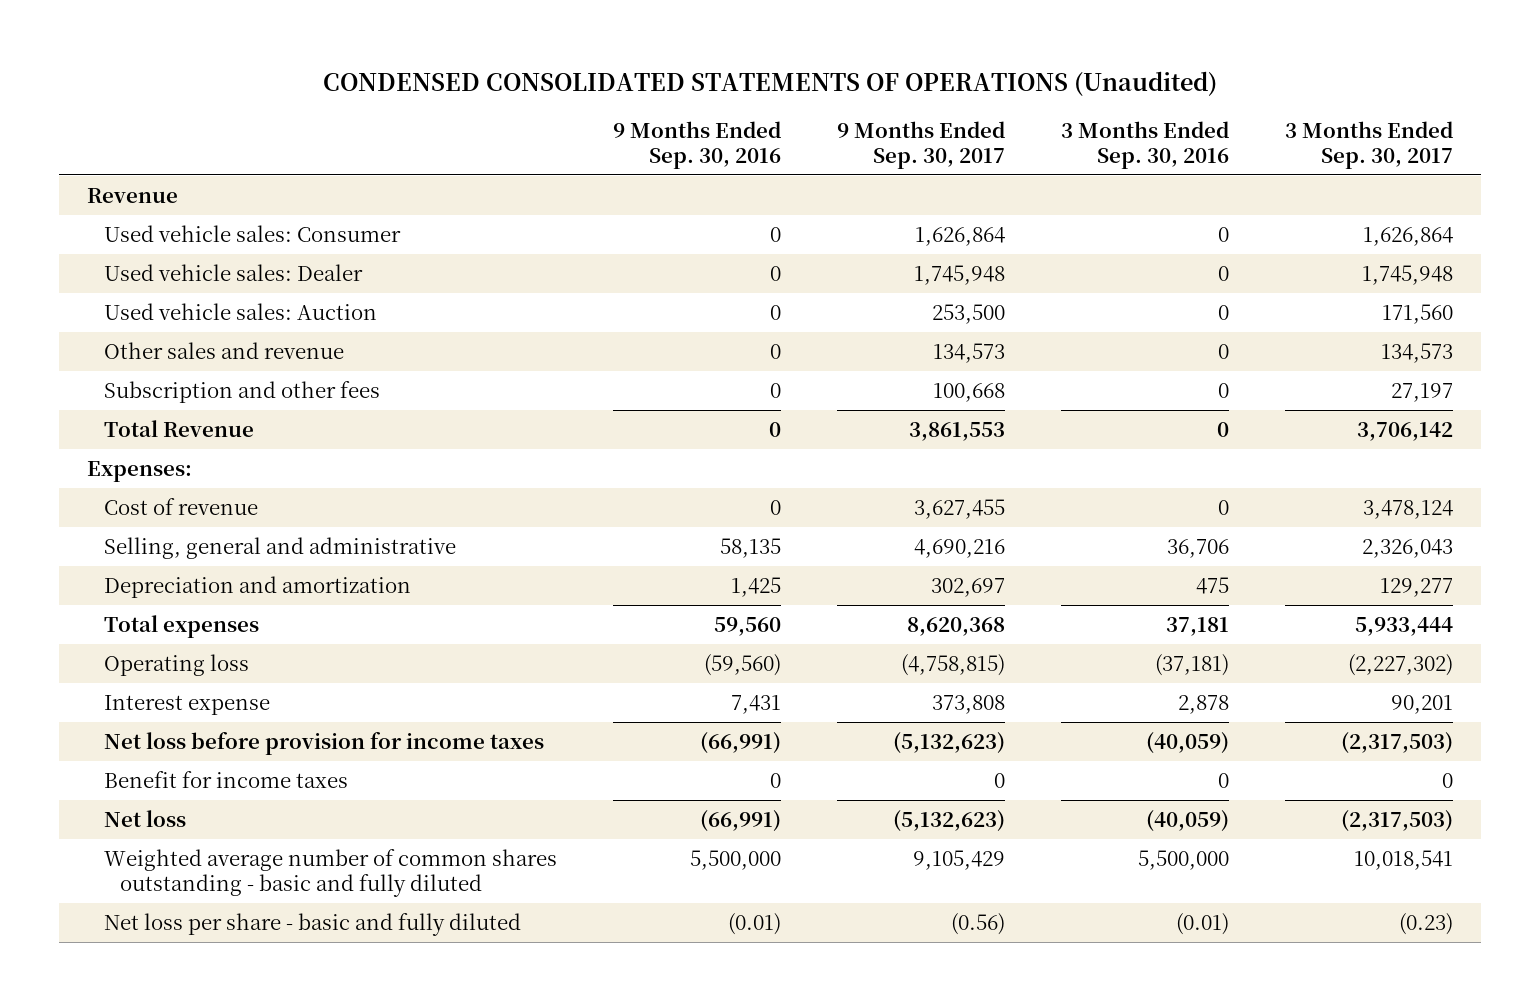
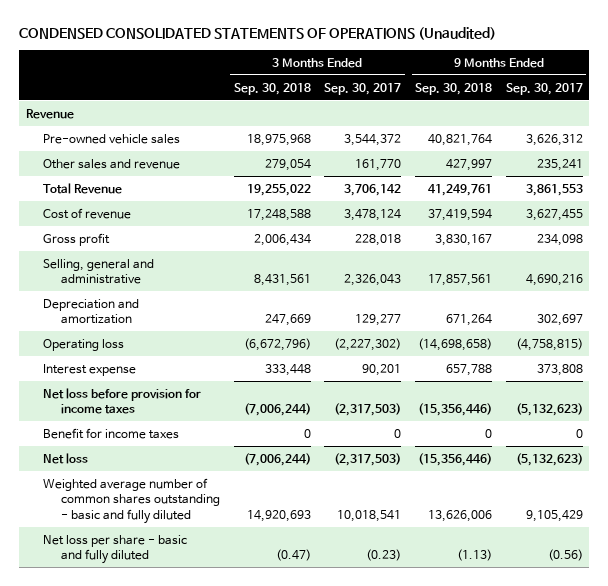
- | 9 Months Ended Sep. 30, 2016 | 9 Months Ended Sep. 30, 2017 | 3 Months Ended Sep. 30, 2016 | 3 Months Ended Sep. 30, 2017
+ | 3 Months Ended Sep. 30, 2018 | 3 Months Ended Sep. 30, 2017 | 9 Months Ended Sep. 30, 2018 | 9 Months Ended Sep. 30, 2017
- Used vehicle sales: Consumer | 0 | 1,626,864 | 0 | 1,626,864
- Used vehicle sales: Dealer | 0 | 1,745,948 | 0 | 1,745,948
- Used vehicle sales: Auction | 0 | 253,500 | 0 | 171,560
- Other sales and revenue | 0 | 134,573 | 0 | 134,573
- Subscription and other fees | 0 | 100,668 | 0 | 27,197
+ Pre-owned vehicle sales | 18,975,968 | 3,544,372 | 40,821,764 | 3,626,312
+ Other sales and revenue | 279,054 | 161,770 | 427,997 | 235,241
- Expenses:
+ Gross profit | 2,006,434 | 228,018 | 3,830,167 | 234,098
- Total expenses | 59,560 | 8,620,368 | 37,181 | 5,933,444

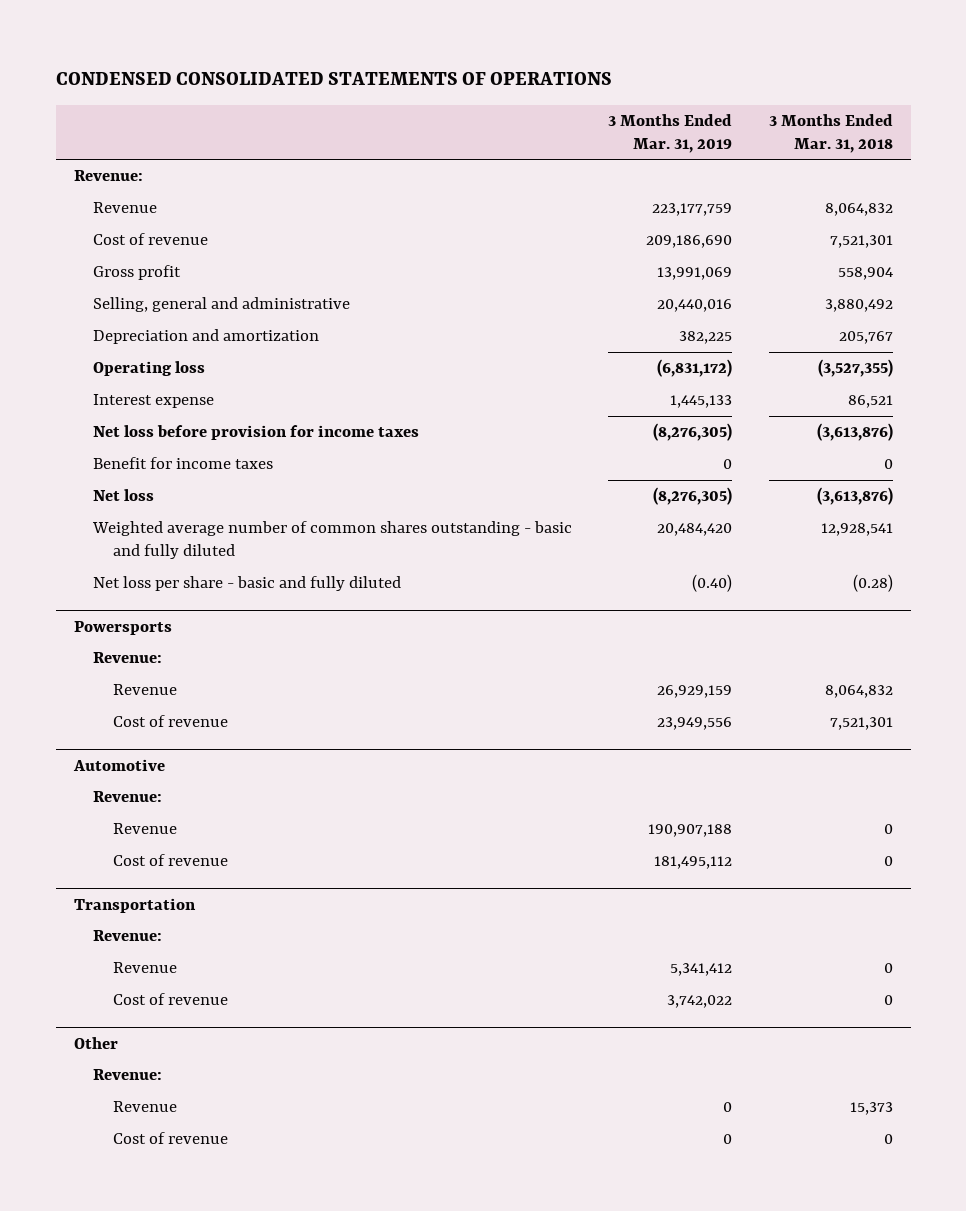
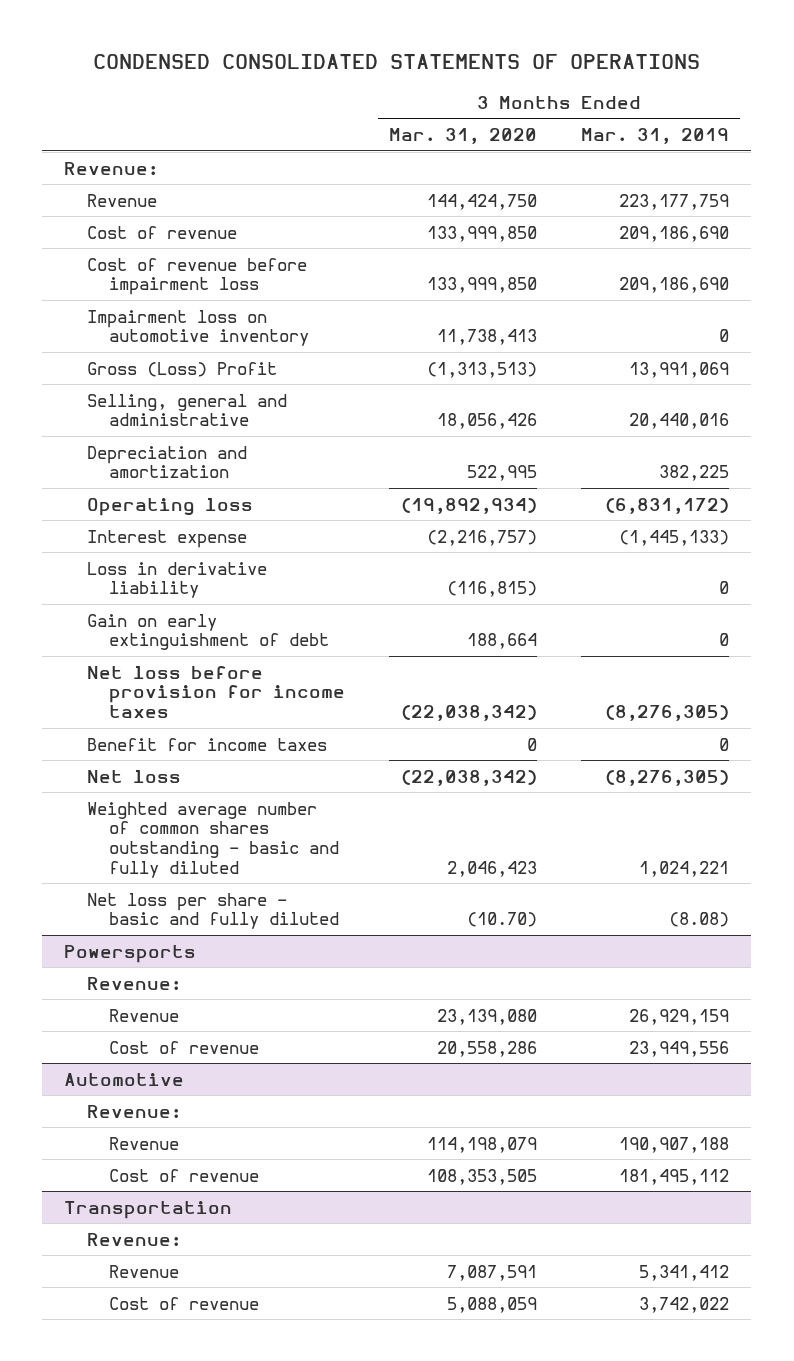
- | 3 Months Ended Mar. 31, 2019 | 3 Months Ended Mar. 31, 2018
+ | 3 Months Ended Mar. 31, 2020 | 3 Months Ended Mar. 31, 2019
- Gross profit | 13,991,069 | 558,904
+ Cost of revenue before impairment loss | 133,999,850 | 209,186,690
+ Impairment loss on automotive inventory | 11,738,413 | 0
+ Gross (Loss) Profit | (1,313,513) | 13,991,069
- Interest expense | 1,445,133 | 86,521
+ Interest expense | (2,216,757) | (1,445,133)
+ Loss in derivative liability | (116,815) | 0
+ Gain on early extinguishment of debt | 188,664 | 0
- Weighted average number of common shares outstanding - basic and fully diluted | 20,484,420 | 12,928,541
- Net loss per share - basic and fully diluted | (0.40) | (0.28)
+ Weighted average number of common shares outstanding - basic and fully diluted | 2,046,423 | 1,024,221
+ Net loss per share - basic and fully diluted | (10.70) | (8.08)
- Other
- Revenue:
- Revenue | 0 | 15,373
- Cost of revenue | 0 | 0

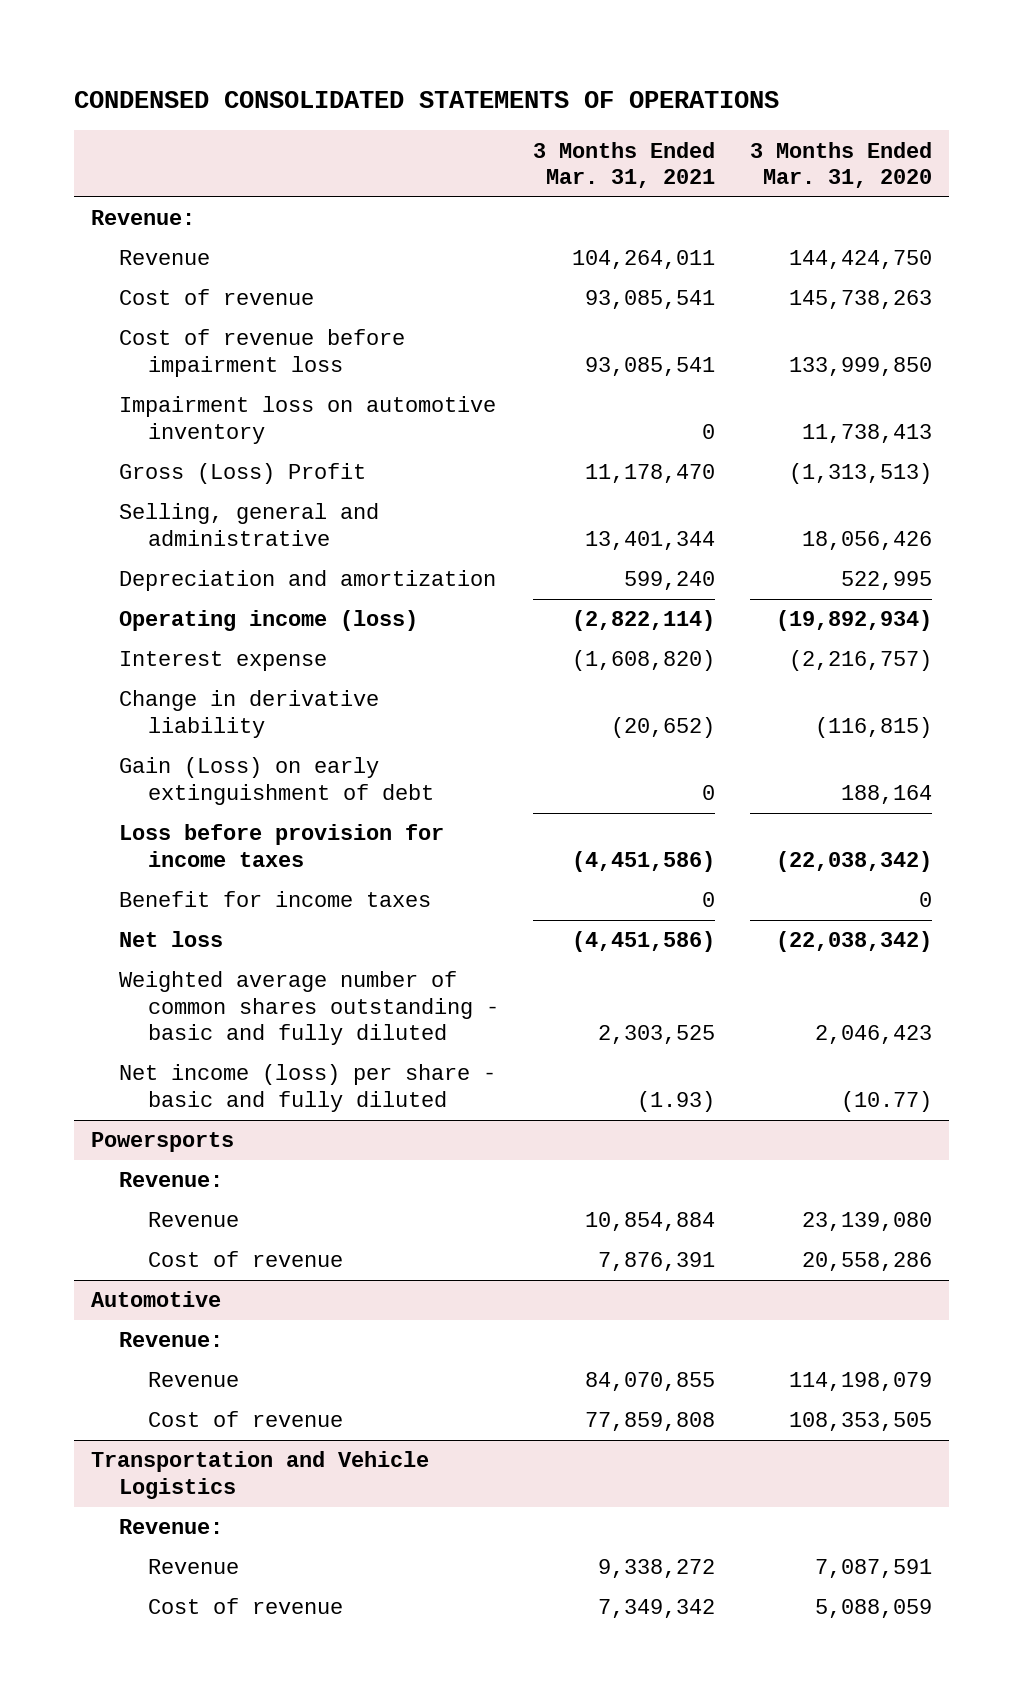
- | 3 Months Ended Mar. 31, 2020 | 3 Months Ended Mar. 31, 2019
+ | 3 Months Ended Mar. 31, 2021 | 3 Months Ended Mar. 31, 2020
- Cost of revenue | 133,999,850 | 209,186,690
+ Cost of revenue | 93,085,541 | 145,738,263
- Operating loss | (19,892,934) | (6,831,172)
+ Operating income (loss) | (2,822,114) | (19,892,934)
- Loss in derivative liability | (116,815) | 0
- Gain on early extinguishment of debt | 188,664 | 0
- Net loss before provision for income taxes | (22,038,342) | (8,276,305)
+ Change in derivative liability | (20,652) | (116,815)
+ Gain (Loss) on early extinguishment of debt | 0 | 188,164
+ Loss before provision for income taxes | (4,451,586) | (22,038,342)
- Net loss per share - basic and fully diluted | (10.70) | (8.08)
+ Net income (loss) per share - basic and fully diluted | (1.93) | (10.77)
- Transportation
+ Transportation and Vehicle Logistics

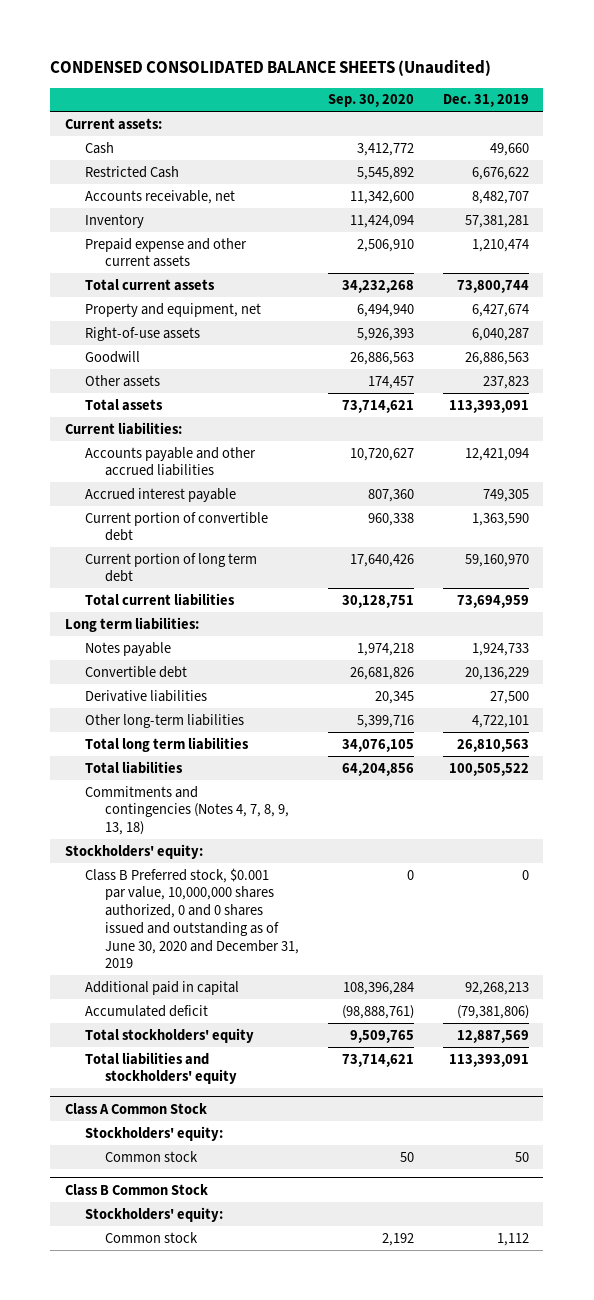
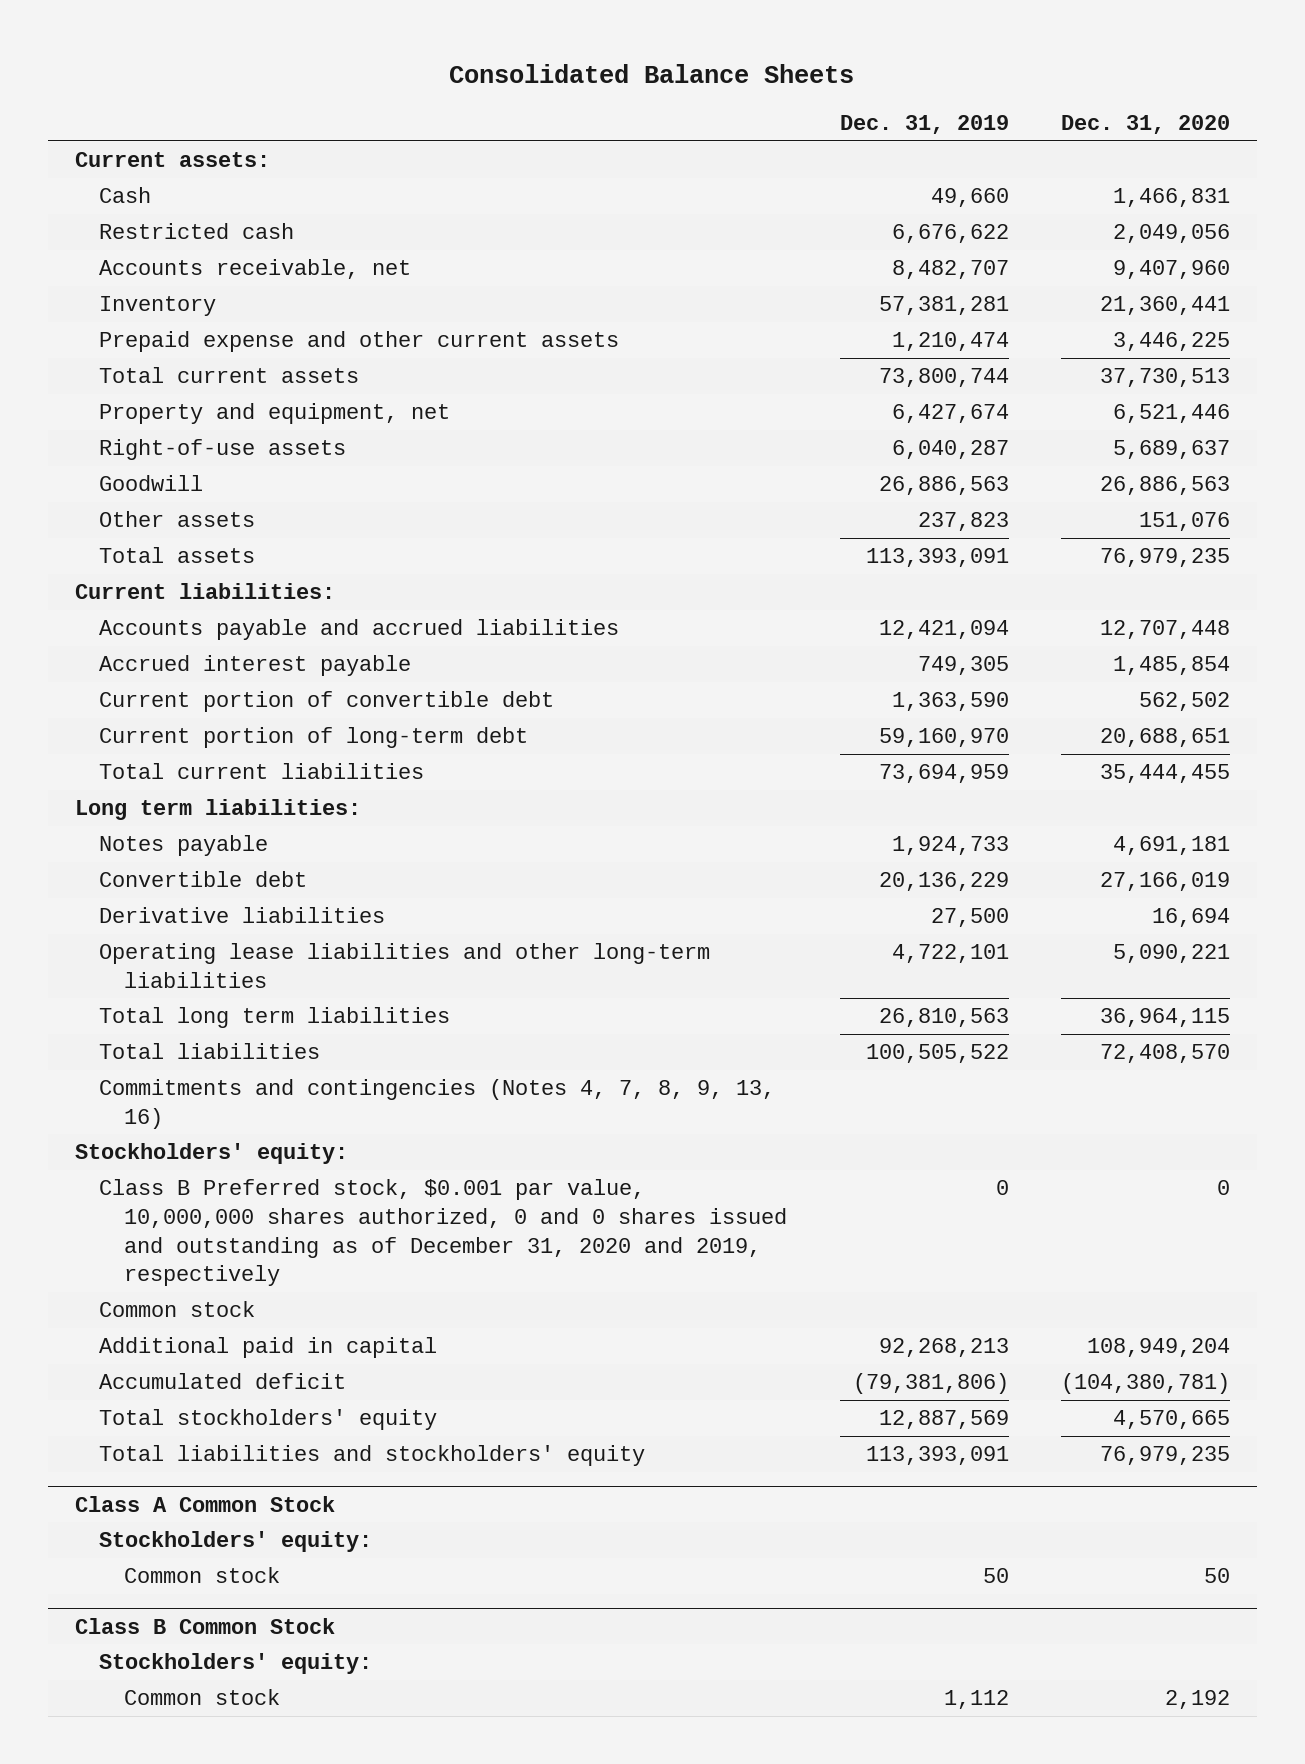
- CONDENSED CONSOLIDATED BALANCE SHEETS (Unaudited)
+ Consolidated Balance Sheets
- | Sep. 30, 2020 | Dec. 31, 2019
+ | Dec. 31, 2019 | Dec. 31, 2020
- Restricted Cash | 5,545,892 | 6,676,622
+ Restricted cash | 6,676,622 | 2,049,056
- Accounts payable and other accrued liabilities | 10,720,627 | 12,421,094
+ Accounts payable and accrued liabilities | 12,421,094 | 12,707,448
- Current portion of long term debt | 17,640,426 | 59,160,970
+ Current portion of long-term debt | 59,160,970 | 20,688,651
- Other long-term liabilities | 5,399,716 | 4,722,101
+ Operating lease liabilities and other long-term liabilities | 4,722,101 | 5,090,221
- Commitments and contingencies (Notes 4, 7, 8, 9, 13, 18)
+ Commitments and contingencies (Notes 4, 7, 8, 9, 13, 16)
- Class B Preferred stock, $0.001 par value, 10,000,000 shares authorized, 0 and 0 shares issued and outstanding as of June 30, 2020 and December 31, 2019 | 0 | 0
+ Class B Preferred stock, $0.001 par value, 10,000,000 shares authorized, 0 and 0 shares issued and outstanding as of December 31, 2020 and 2019, respectively | 0 | 0
+ Common stock

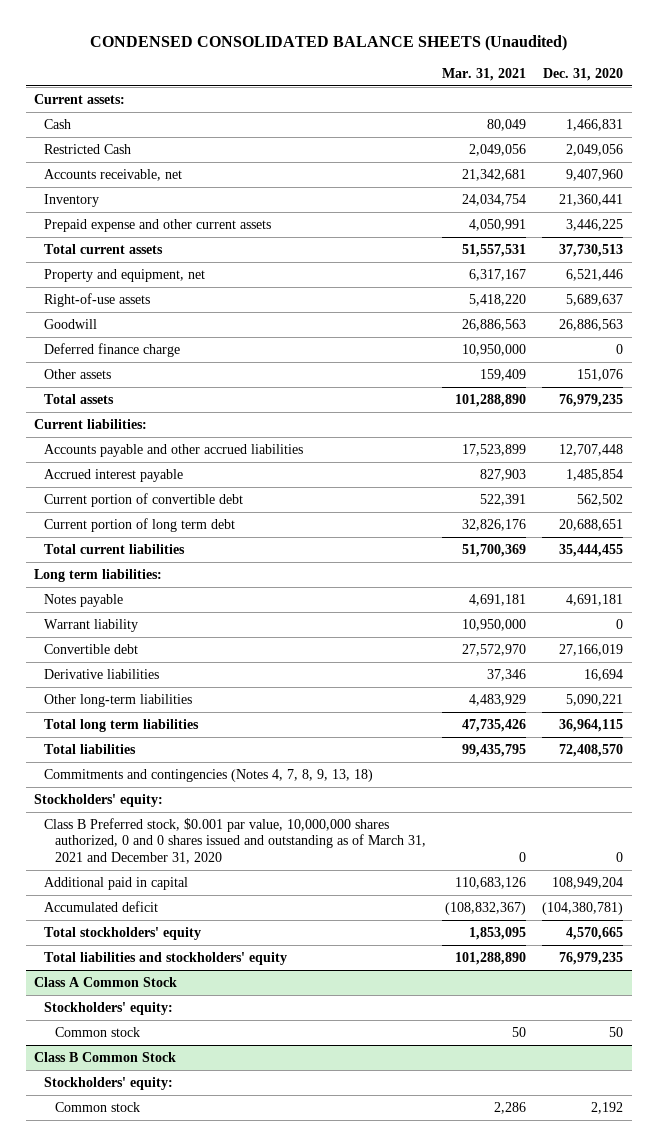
- Consolidated Balance Sheets
+ CONDENSED CONSOLIDATED BALANCE SHEETS (Unaudited)
- | Dec. 31, 2019 | Dec. 31, 2020
+ | Mar. 31, 2021 | Dec. 31, 2020
- Restricted cash | 6,676,622 | 2,049,056
+ Restricted Cash | 2,049,056 | 2,049,056
+ Deferred finance charge | 10,950,000 | 0
- Accounts payable and accrued liabilities | 12,421,094 | 12,707,448
+ Accounts payable and other accrued liabilities | 17,523,899 | 12,707,448
- Current portion of long-term debt | 59,160,970 | 20,688,651
+ Current portion of long term debt | 32,826,176 | 20,688,651
+ Warrant liability | 10,950,000 | 0
- Operating lease liabilities and other long-term liabilities | 4,722,101 | 5,090,221
+ Other long-term liabilities | 4,483,929 | 5,090,221
- Commitments and contingencies (Notes 4, 7, 8, 9, 13, 16)
+ Commitments and contingencies (Notes 4, 7, 8, 9, 13, 18)
- Class B Preferred stock, $0.001 par value, 10,000,000 shares authorized, 0 and 0 shares issued and outstanding as of December 31, 2020 and 2019, respectively | 0 | 0
- Common stock
+ Class B Preferred stock, $0.001 par value, 10,000,000 shares authorized, 0 and 0 shares issued and outstanding as of March 31, 2021 and December 31, 2020 | 0 | 0

